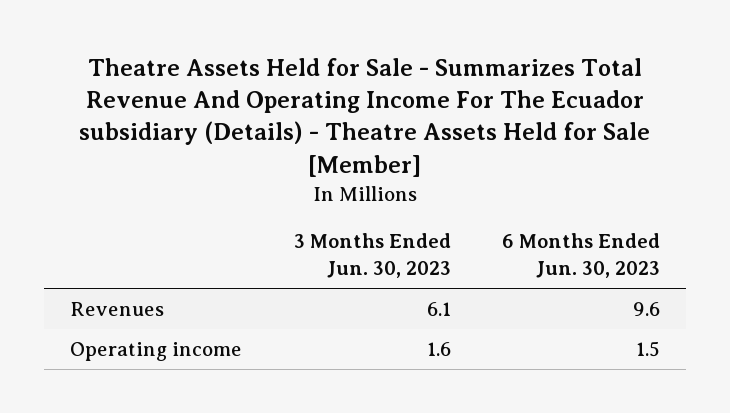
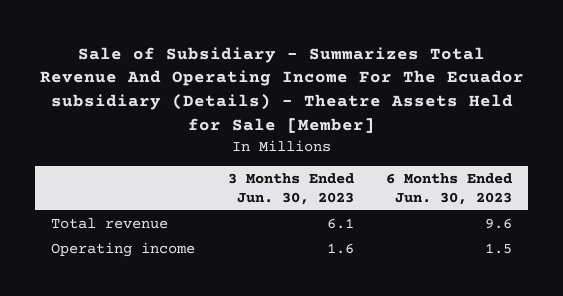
- Theatre Assets Held for Sale - Summarizes Total Revenue And Operating Income For The Ecuador subsidiary (Details) - Theatre Assets Held for Sale [Member]
+ Sale of Subsidiary - Summarizes Total Revenue And Operating Income For The Ecuador subsidiary (Details) - Theatre Assets Held for Sale [Member]
- Revenues | 6.1 | 9.6
+ Total revenue | 6.1 | 9.6

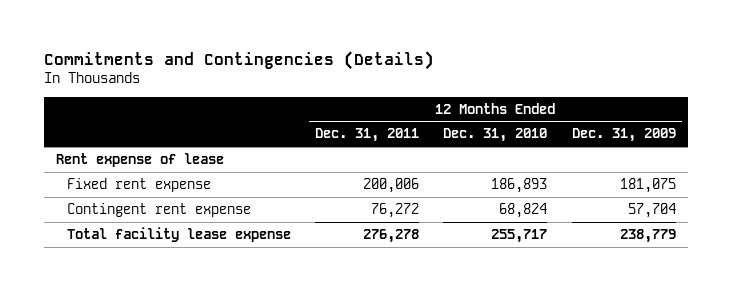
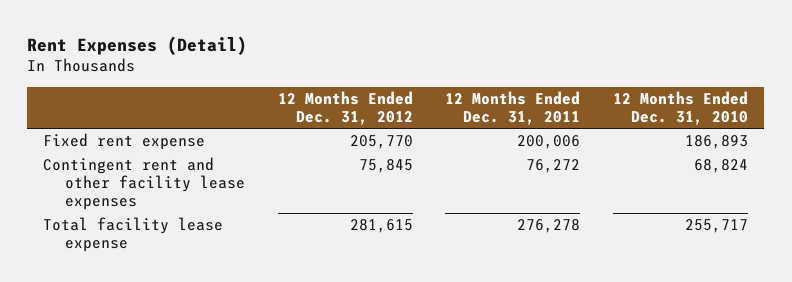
- Commitments and Contingencies (Details)
+ Rent Expenses (Detail)
- | 12 Months Ended Dec. 31, 2011 | 12 Months Ended Dec. 31, 2010 | 12 Months Ended Dec. 31, 2009
+ | 12 Months Ended Dec. 31, 2012 | 12 Months Ended Dec. 31, 2011 | 12 Months Ended Dec. 31, 2010
- Rent expense of lease
- Contingent rent expense | 76,272 | 68,824 | 57,704
+ Contingent rent and other facility lease expenses | 75,845 | 76,272 | 68,824

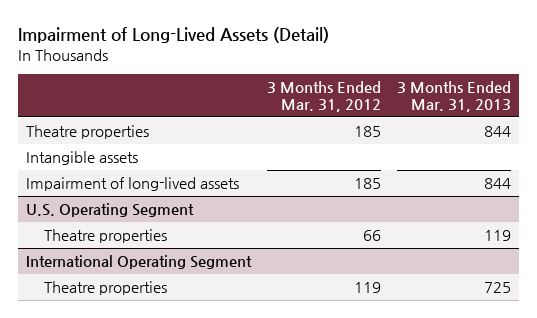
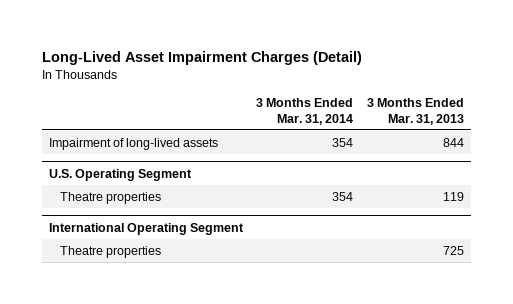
- Impairment of Long-Lived Assets (Detail)
+ Long-Lived Asset Impairment Charges (Detail)
- | 3 Months Ended Mar. 31, 2012 | 3 Months Ended Mar. 31, 2013
+ | 3 Months Ended Mar. 31, 2014 | 3 Months Ended Mar. 31, 2013
- Theatre properties | 185 | 844
- Intangible assets

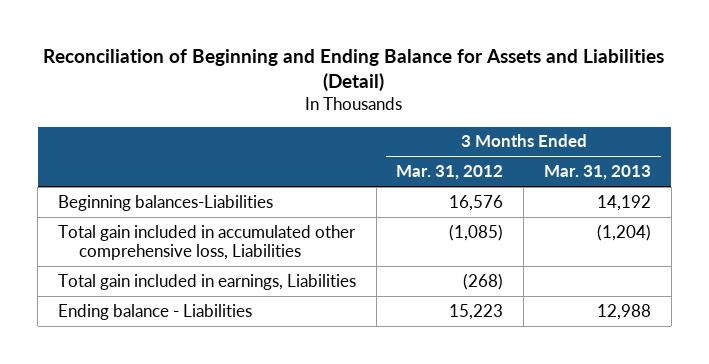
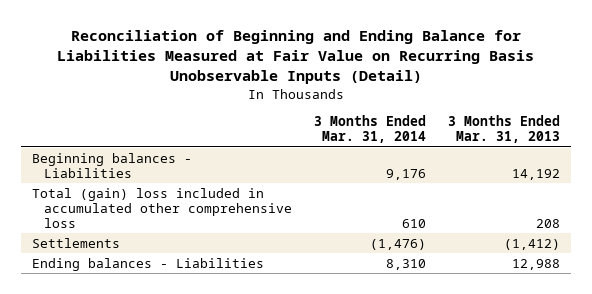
- Reconciliation of Beginning and Ending Balance for Assets and Liabilities (Detail)
+ Reconciliation of Beginning and Ending Balance for Liabilities Measured at Fair Value on Recurring Basis Unobservable Inputs (Detail)
- | 3 Months Ended Mar. 31, 2012 | 3 Months Ended Mar. 31, 2013
+ | 3 Months Ended Mar. 31, 2014 | 3 Months Ended Mar. 31, 2013
- Beginning balances-Liabilities | 16,576 | 14,192
- Total gain included in accumulated other comprehensive loss, Liabilities | (1,085) | (1,204)
- Total gain included in earnings, Liabilities | (268) |
- Ending balance - Liabilities | 15,223 | 12,988
+ Beginning balances - Liabilities | 9,176 | 14,192
+ Total (gain) loss included in accumulated other comprehensive loss | 610 | 208
+ Settlements | (1,476) | (1,412)
+ Ending balances - Liabilities | 8,310 | 12,988

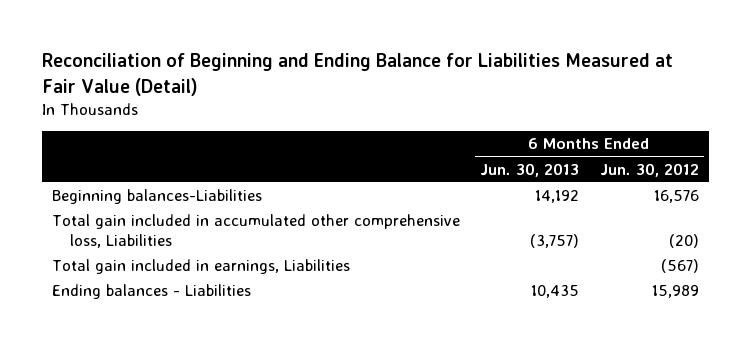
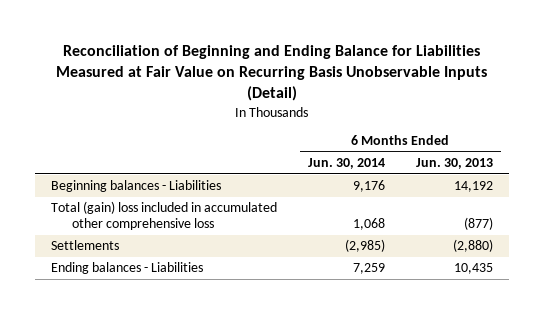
- Reconciliation of Beginning and Ending Balance for Liabilities Measured at Fair Value (Detail)
+ Reconciliation of Beginning and Ending Balance for Liabilities Measured at Fair Value on Recurring Basis Unobservable Inputs (Detail)
- | 6 Months Ended Jun. 30, 2013 | 6 Months Ended Jun. 30, 2012
+ | 6 Months Ended Jun. 30, 2014 | 6 Months Ended Jun. 30, 2013
- Beginning balances-Liabilities | 14,192 | 16,576
- Total gain included in accumulated other comprehensive loss, Liabilities | (3,757) | (20)
- Total gain included in earnings, Liabilities | | (567)
+ Beginning balances - Liabilities | 9,176 | 14,192
+ Total (gain) loss included in accumulated other comprehensive loss | 1,068 | (877)
+ Settlements | (2,985) | (2,880)

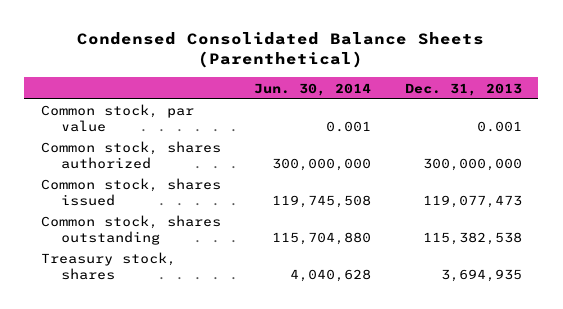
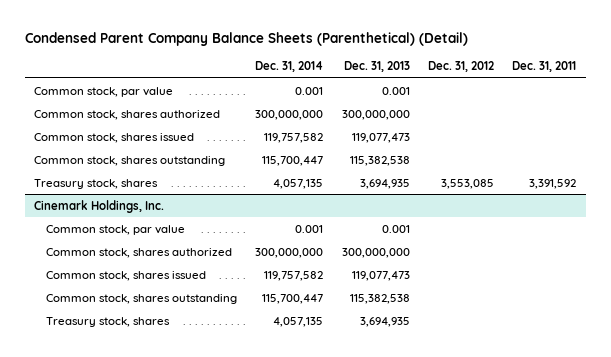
- Condensed Consolidated Balance Sheets (Parenthetical)
+ Condensed Parent Company Balance Sheets (Parenthetical) (Detail)
- | Jun. 30, 2014 | Dec. 31, 2013
+ | Dec. 31, 2014 | Dec. 31, 2013 | Dec. 31, 2012 | Dec. 31, 2011
+ Cinemark Holdings, Inc.
+ Common stock, par value | 0.001 | 0.001 | |
+ Common stock, shares authorized | 300,000,000 | 300,000,000 | |
+ Common stock, shares issued | 119,757,582 | 119,077,473 | |
+ Common stock, shares outstanding | 115,700,447 | 115,382,538 | |
+ Treasury stock, shares | 4,057,135 | 3,694,935 | |

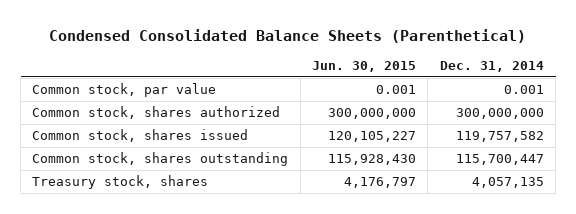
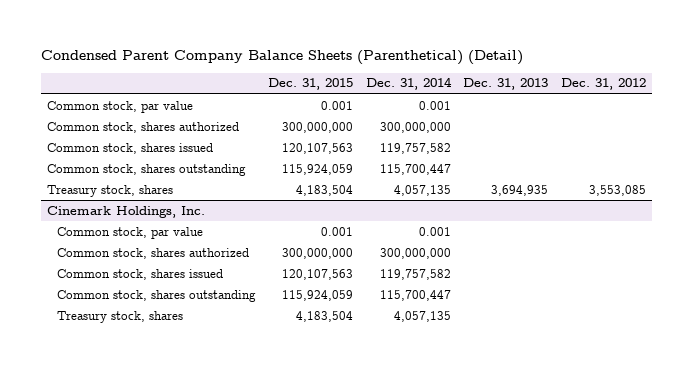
- Condensed Consolidated Balance Sheets (Parenthetical)
+ Condensed Parent Company Balance Sheets (Parenthetical) (Detail)
- | Jun. 30, 2015 | Dec. 31, 2014
+ | Dec. 31, 2015 | Dec. 31, 2014 | Dec. 31, 2013 | Dec. 31, 2012
+ Cinemark Holdings, Inc.
+ Common stock, par value | 0.001 | 0.001 | |
+ Common stock, shares authorized | 300,000,000 | 300,000,000 | |
+ Common stock, shares issued | 120,107,563 | 119,757,582 | |
+ Common stock, shares outstanding | 115,924,059 | 115,700,447 | |
+ Treasury stock, shares | 4,183,504 | 4,057,135 | |

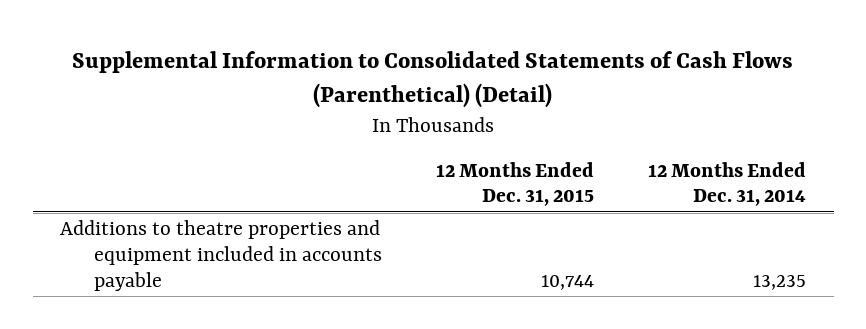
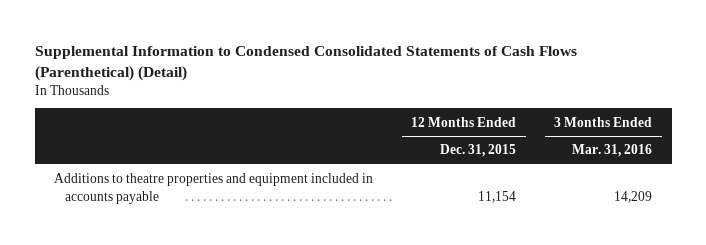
- Supplemental Information to Consolidated Statements of Cash Flows (Parenthetical) (Detail)
+ Supplemental Information to Condensed Consolidated Statements of Cash Flows (Parenthetical) (Detail)
- | 12 Months Ended Dec. 31, 2015 | 12 Months Ended Dec. 31, 2014
+ | 12 Months Ended Dec. 31, 2015 | 3 Months Ended Mar. 31, 2016
- Additions to theatre properties and equipment included in accounts payable | 10,744 | 13,235
+ Additions to theatre properties and equipment included in accounts payable | 11,154 | 14,209

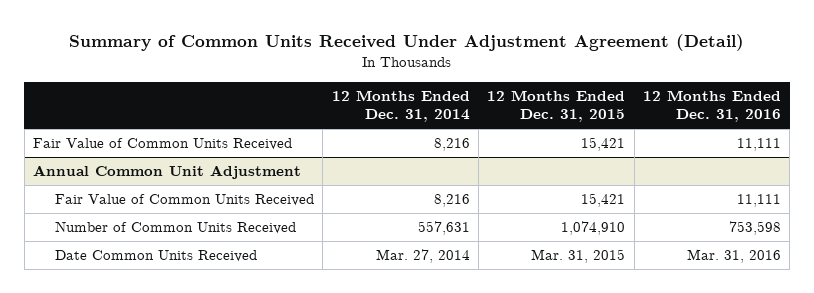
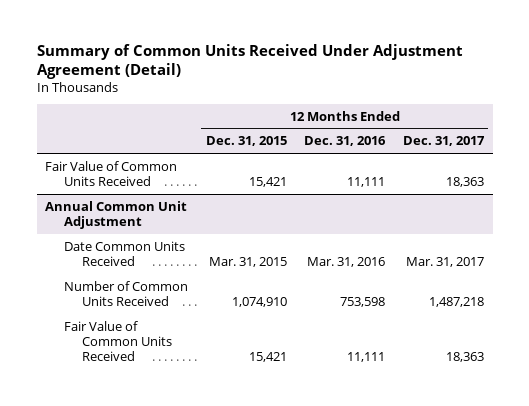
- | 12 Months Ended Dec. 31, 2014 | 12 Months Ended Dec. 31, 2015 | 12 Months Ended Dec. 31, 2016
+ | 12 Months Ended Dec. 31, 2015 | 12 Months Ended Dec. 31, 2016 | 12 Months Ended Dec. 31, 2017
@ Annual Common Unit Adjustment
moved down: Number of Common Units Received | 1,074,910 | 753,598 | 1,487,218
moved down: Fair Value of Common Units Received | 15,421 | 11,111 | 18,363

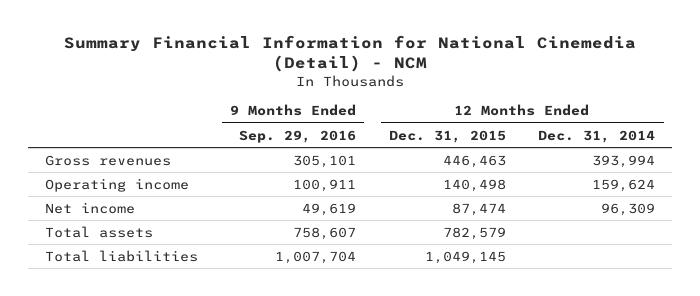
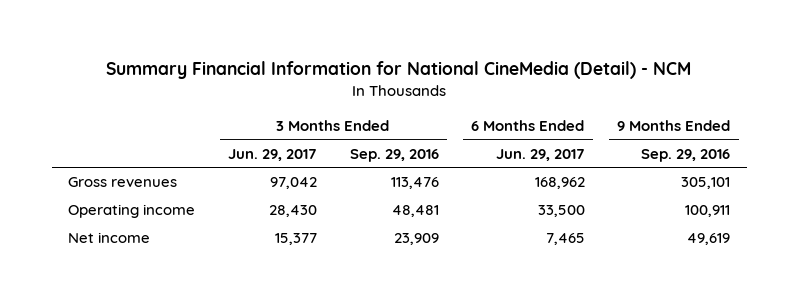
- Summary Financial Information for National Cinemedia (Detail) - NCM
+ Summary Financial Information for National CineMedia (Detail) - NCM
- | 9 Months Ended Sep. 29, 2016 | 12 Months Ended Dec. 31, 2015 | 12 Months Ended Dec. 31, 2014
+ | 3 Months Ended Jun. 29, 2017 | 3 Months Ended Sep. 29, 2016 | 6 Months Ended Jun. 29, 2017 | 9 Months Ended Sep. 29, 2016
- Total assets | 758,607 | 782,579 |
- Total liabilities | 1,007,704 | 1,049,145 |

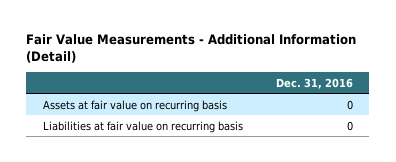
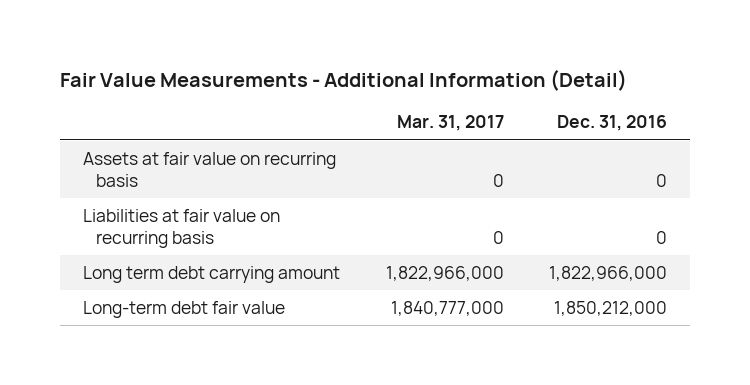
- | Dec. 31, 2016
+ | Mar. 31, 2017 | Dec. 31, 2016
+ Long term debt carrying amount | 1,822,966,000 | 1,822,966,000
+ Long-term debt fair value | 1,840,777,000 | 1,850,212,000

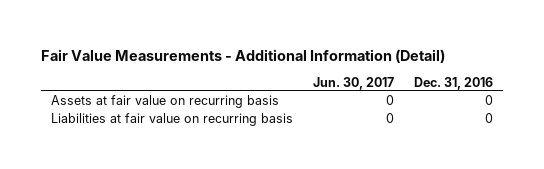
- | Mar. 31, 2017 | Dec. 31, 2016
+ | Jun. 30, 2017 | Dec. 31, 2016
- Long term debt carrying amount | 1,822,966,000 | 1,822,966,000
- Long-term debt fair value | 1,840,777,000 | 1,850,212,000

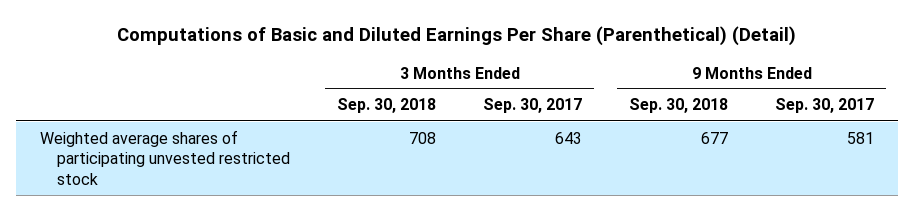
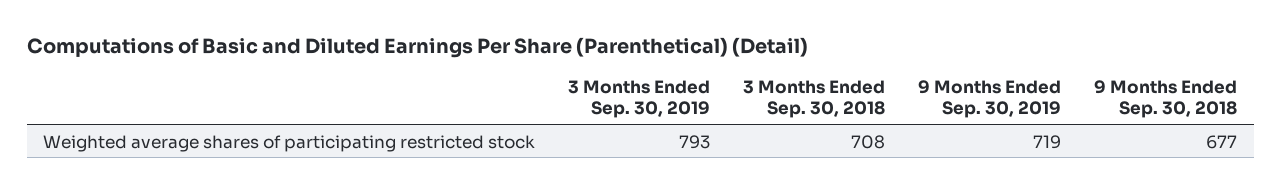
- | 3 Months Ended Sep. 30, 2018 | 3 Months Ended Sep. 30, 2017 | 9 Months Ended Sep. 30, 2018 | 9 Months Ended Sep. 30, 2017
+ | 3 Months Ended Sep. 30, 2019 | 3 Months Ended Sep. 30, 2018 | 9 Months Ended Sep. 30, 2019 | 9 Months Ended Sep. 30, 2018
- Weighted average shares of participating unvested restricted stock | 708 | 643 | 677 | 581
+ Weighted average shares of participating restricted stock | 793 | 708 | 719 | 677

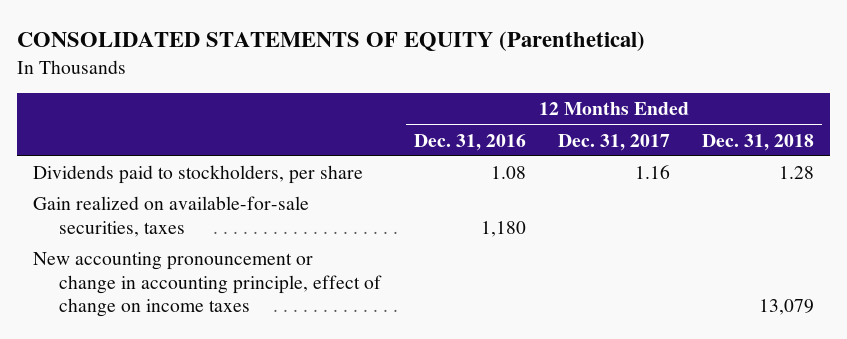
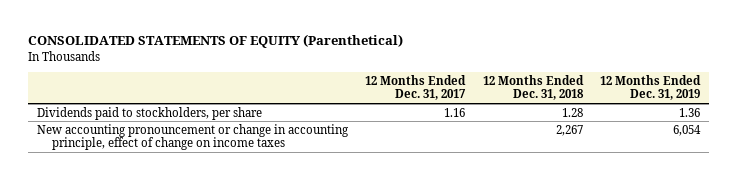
- | 12 Months Ended Dec. 31, 2016 | 12 Months Ended Dec. 31, 2017 | 12 Months Ended Dec. 31, 2018
+ | 12 Months Ended Dec. 31, 2017 | 12 Months Ended Dec. 31, 2018 | 12 Months Ended Dec. 31, 2019
- Gain realized on available-for-sale securities, taxes | 1,180 | |
- New accounting pronouncement or change in accounting principle, effect of change on income taxes | | | 13,079
+ New accounting pronouncement or change in accounting principle, effect of change on income taxes | | 2,267 | 6,054

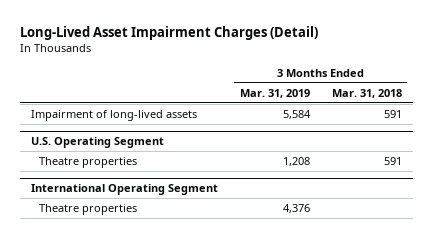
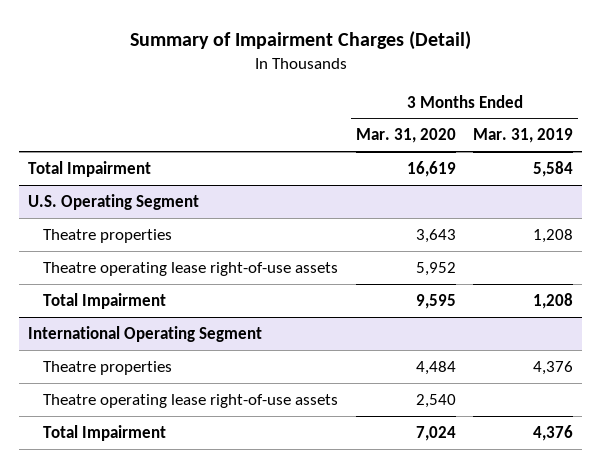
- Long-Lived Asset Impairment Charges (Detail)
+ Summary of Impairment Charges (Detail)
- | 3 Months Ended Mar. 31, 2019 | 3 Months Ended Mar. 31, 2018
+ | 3 Months Ended Mar. 31, 2020 | 3 Months Ended Mar. 31, 2019
- Impairment of long-lived assets | 5,584 | 591
+ Total Impairment | 16,619 | 5,584
@ U.S. Operating Segment
+ Theatre operating lease right-of-use assets | 5,952 |
+ Total Impairment | 9,595 | 1,208
@ International Operating Segment
+ Theatre operating lease right-of-use assets | 2,540 |
+ Total Impairment | 7,024 | 4,376

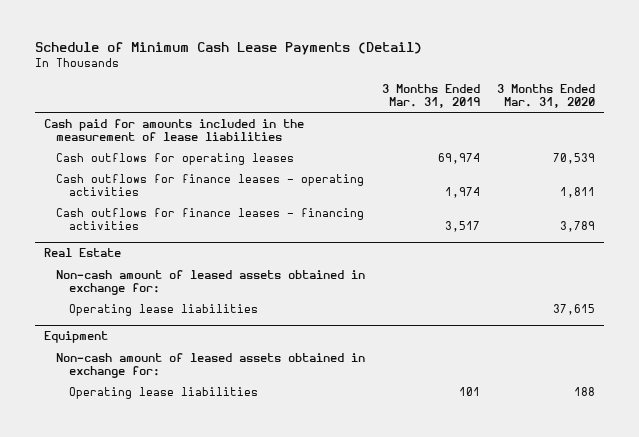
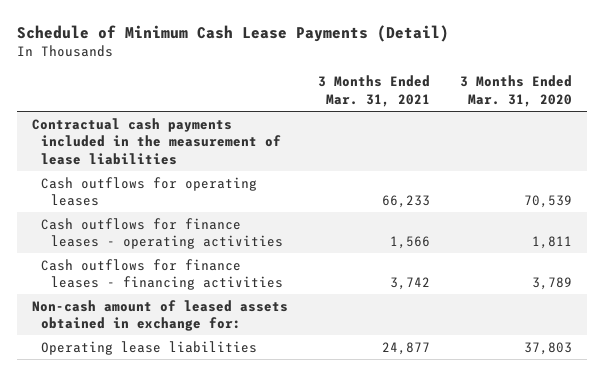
- | 3 Months Ended Mar. 31, 2019 | 3 Months Ended Mar. 31, 2020
+ | 3 Months Ended Mar. 31, 2021 | 3 Months Ended Mar. 31, 2020
- Cash paid for amounts included in the measurement of lease liabilities
+ Contractual cash payments included in the measurement of lease liabilities
- Real Estate
- Operating lease liabilities | | 37,615
- Equipment
- Non-cash amount of leased assets obtained in exchange for:
- Operating lease liabilities | 101 | 188
+ Operating lease liabilities | 24,877 | 37,803

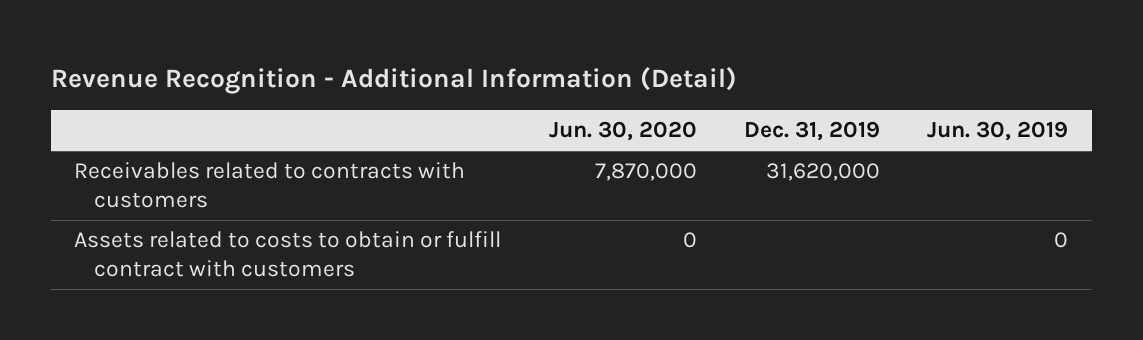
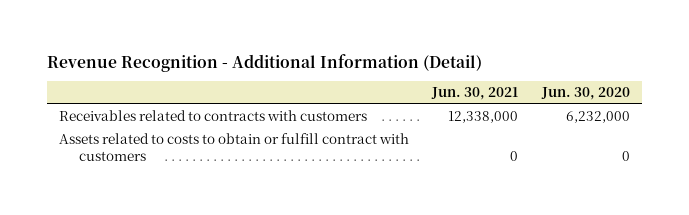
- | Jun. 30, 2020 | Dec. 31, 2019 | Jun. 30, 2019
+ | Jun. 30, 2021 | Jun. 30, 2020
- Receivables related to contracts with customers | 7,870,000 | 31,620,000 |
+ Receivables related to contracts with customers | 12,338,000 | 6,232,000

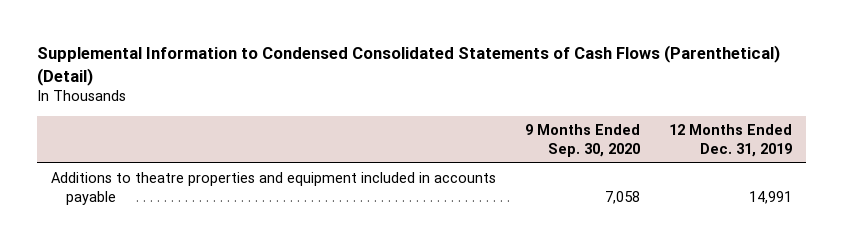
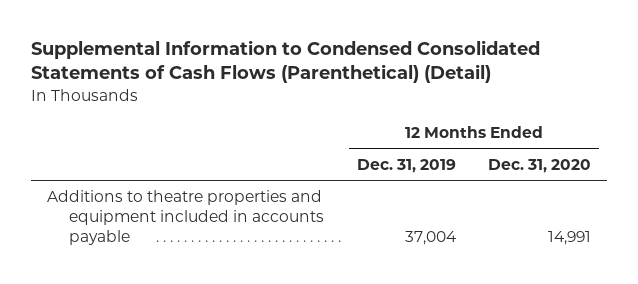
- | 9 Months Ended Sep. 30, 2020 | 12 Months Ended Dec. 31, 2019
+ | 12 Months Ended Dec. 31, 2019 | 12 Months Ended Dec. 31, 2020
- Additions to theatre properties and equipment included in accounts payable | 7,058 | 14,991
+ Additions to theatre properties and equipment included in accounts payable | 37,004 | 14,991

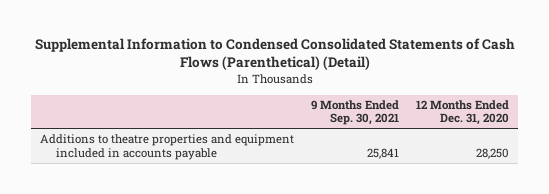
- | 12 Months Ended Dec. 31, 2019 | 12 Months Ended Dec. 31, 2020
+ | 9 Months Ended Sep. 30, 2021 | 12 Months Ended Dec. 31, 2020
- Additions to theatre properties and equipment included in accounts payable | 37,004 | 14,991
+ Additions to theatre properties and equipment included in accounts payable | 25,841 | 28,250

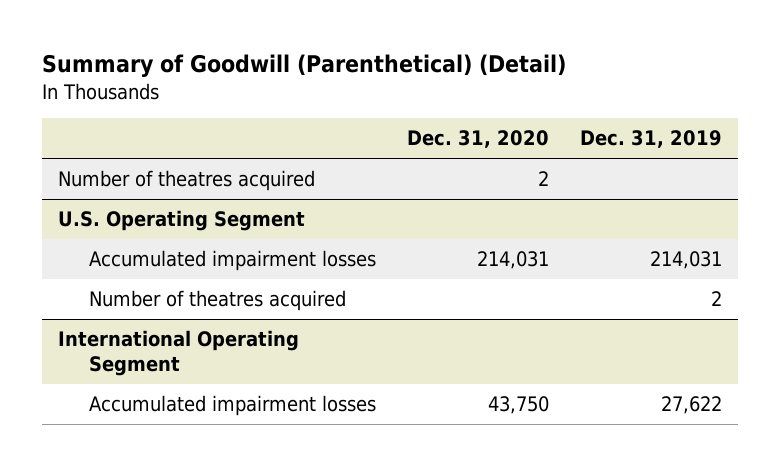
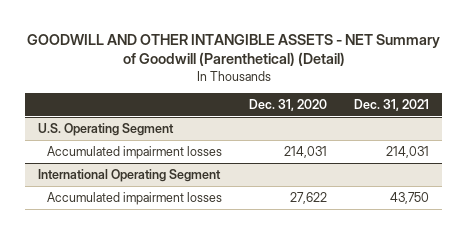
- Summary of Goodwill (Parenthetical) (Detail)
+ GOODWILL AND OTHER INTANGIBLE ASSETS - NET Summary of Goodwill (Parenthetical) (Detail)
- | Dec. 31, 2020 | Dec. 31, 2019
+ | Dec. 31, 2020 | Dec. 31, 2021
- Number of theatres acquired | 2 |
@ U.S. Operating Segment
- Number of theatres acquired | | 2
@ International Operating Segment
- Accumulated impairment losses | 43,750 | 27,622
+ Accumulated impairment losses | 27,622 | 43,750

